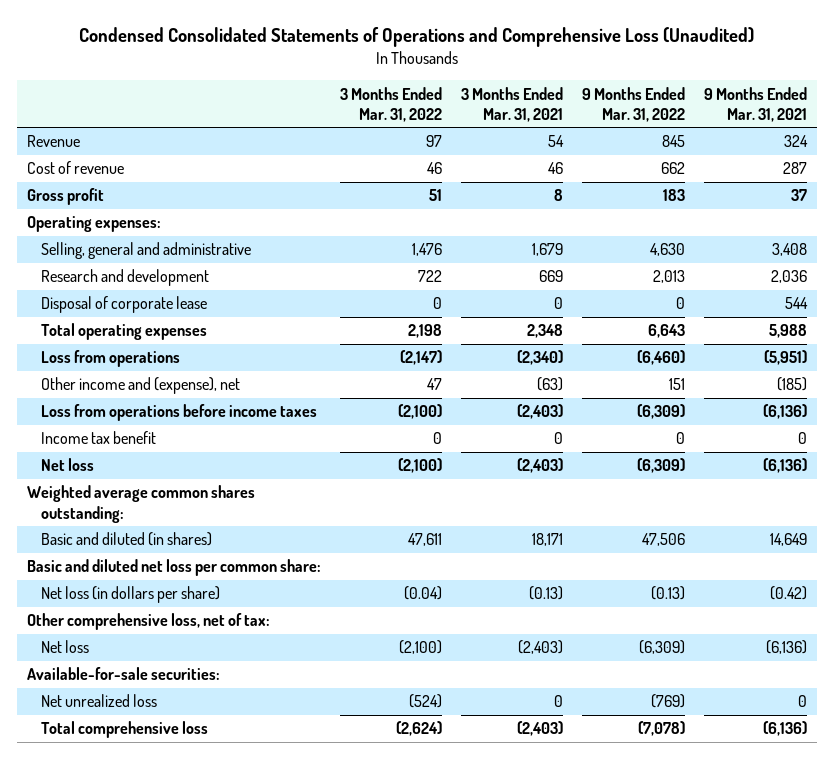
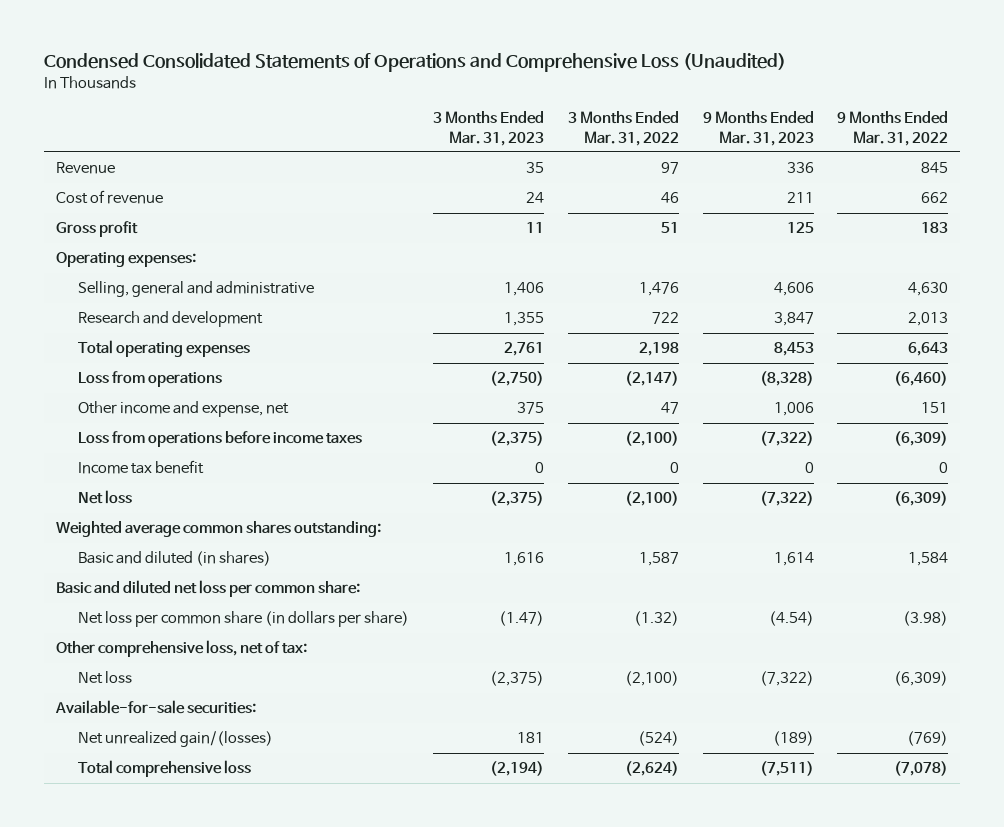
- | 3 Months Ended Mar. 31, 2022 | 3 Months Ended Mar. 31, 2021 | 9 Months Ended Mar. 31, 2022 | 9 Months Ended Mar. 31, 2021
+ | 3 Months Ended Mar. 31, 2023 | 3 Months Ended Mar. 31, 2022 | 9 Months Ended Mar. 31, 2023 | 9 Months Ended Mar. 31, 2022
- Disposal of corporate lease | 0 | 0 | 0 | 544
- Other income and (expense), net | 47 | (63) | 151 | (185)
+ Other income and expense, net | 375 | 47 | 1,006 | 151
- Basic and diluted (in shares) | 47,611 | 18,171 | 47,506 | 14,649
+ Basic and diluted (in shares) | 1,616 | 1,587 | 1,614 | 1,584
- Net loss (in dollars per share) | (0.04) | (0.13) | (0.13) | (0.42)
+ Net loss per common share (in dollars per share) | (1.47) | (1.32) | (4.54) | (3.98)
- Net unrealized loss | (524) | 0 | (769) | 0
+ Net unrealized gain/(losses) | 181 | (524) | (189) | (769)

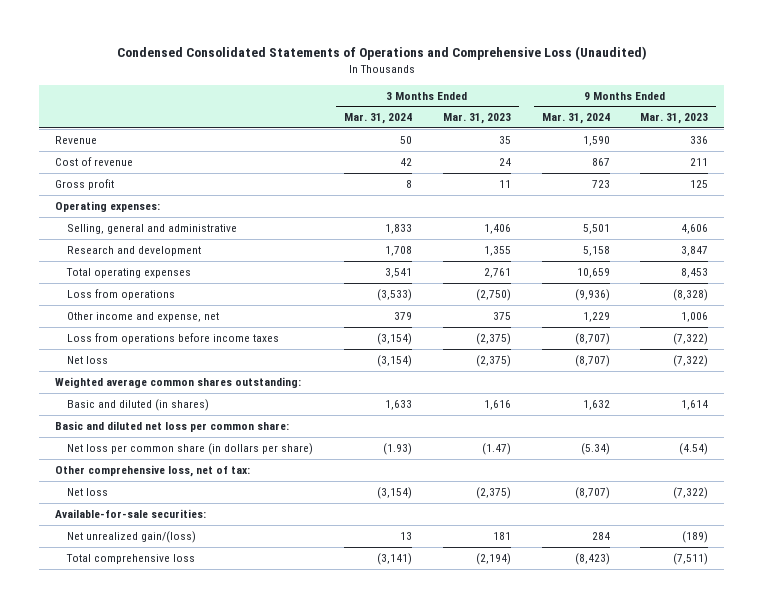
- | 3 Months Ended Mar. 31, 2023 | 3 Months Ended Mar. 31, 2022 | 9 Months Ended Mar. 31, 2023 | 9 Months Ended Mar. 31, 2022
+ | 3 Months Ended Mar. 31, 2024 | 3 Months Ended Mar. 31, 2023 | 9 Months Ended Mar. 31, 2024 | 9 Months Ended Mar. 31, 2023
- Income tax benefit | 0 | 0 | 0 | 0
- Net unrealized gain/(losses) | 181 | (524) | (189) | (769)
+ Net unrealized gain/(loss) | 13 | 181 | 284 | (189)

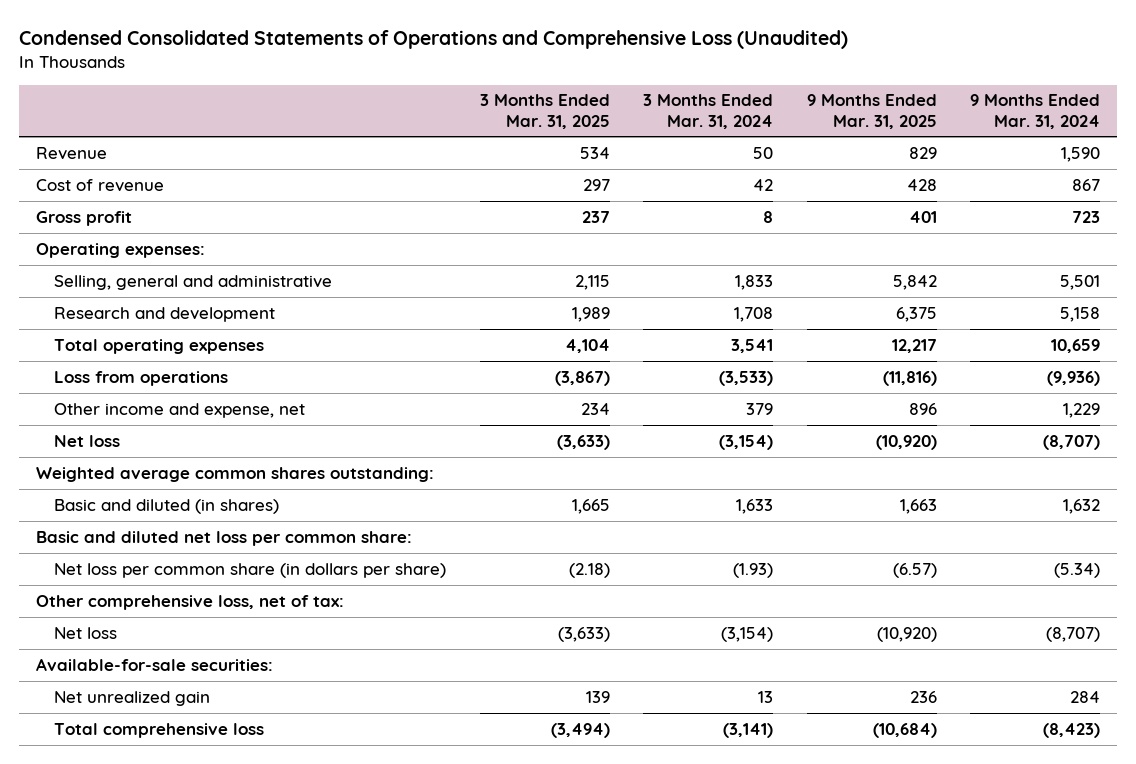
- | 3 Months Ended Mar. 31, 2024 | 3 Months Ended Mar. 31, 2023 | 9 Months Ended Mar. 31, 2024 | 9 Months Ended Mar. 31, 2023
+ | 3 Months Ended Mar. 31, 2025 | 3 Months Ended Mar. 31, 2024 | 9 Months Ended Mar. 31, 2025 | 9 Months Ended Mar. 31, 2024
- Loss from operations before income taxes | (3,154) | (2,375) | (8,707) | (7,322)
- Net unrealized gain/(loss) | 13 | 181 | 284 | (189)
+ Net unrealized gain | 139 | 13 | 236 | 284

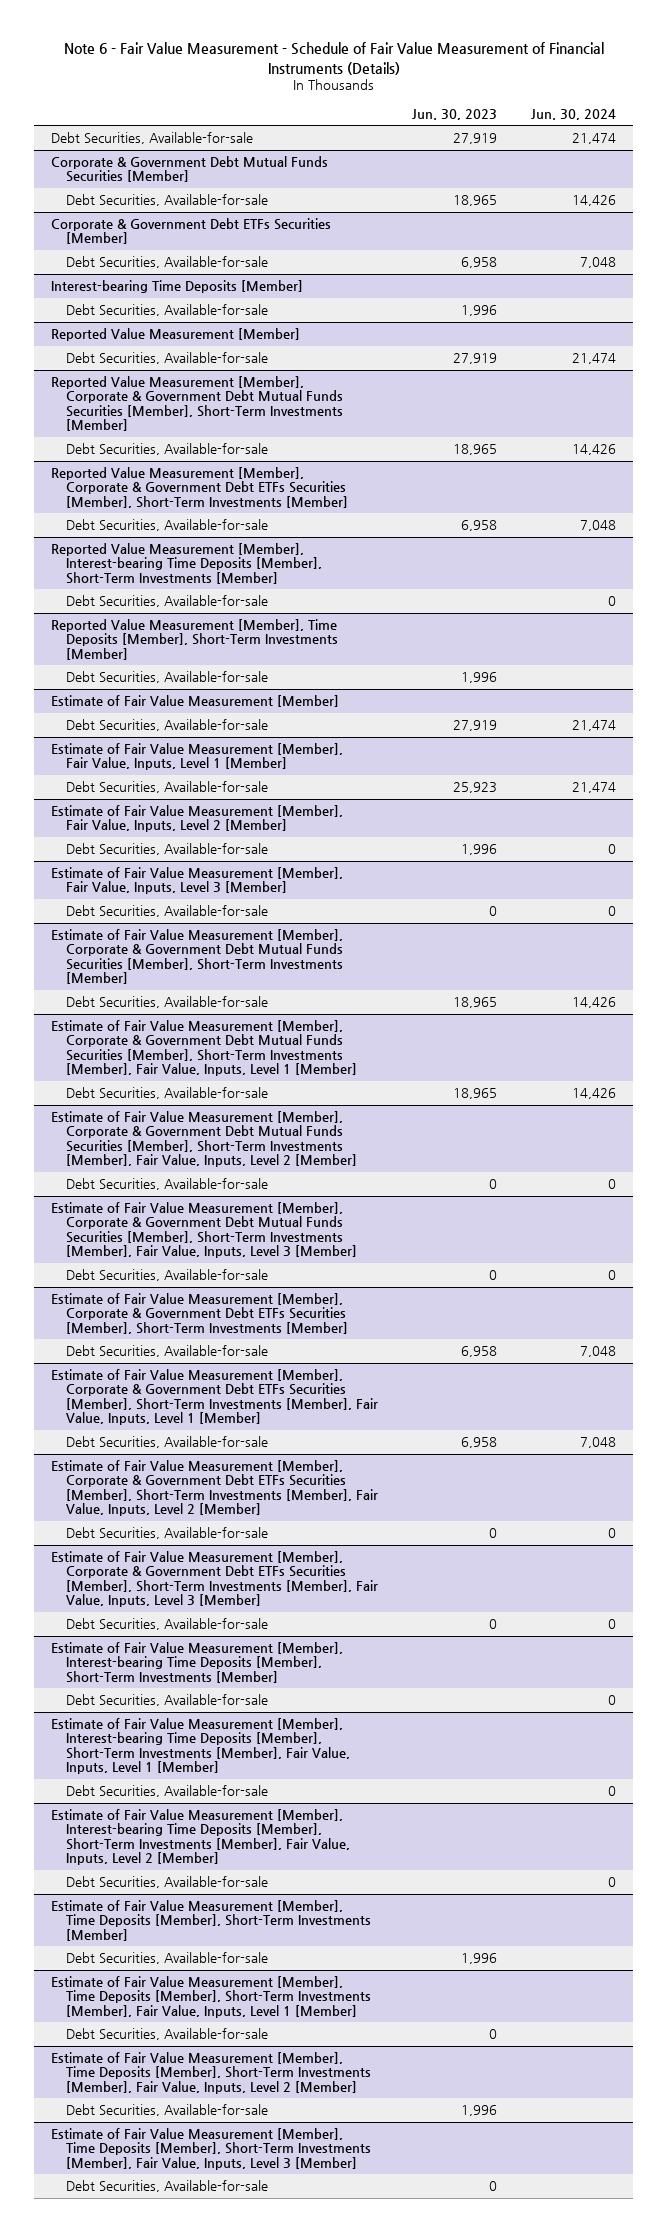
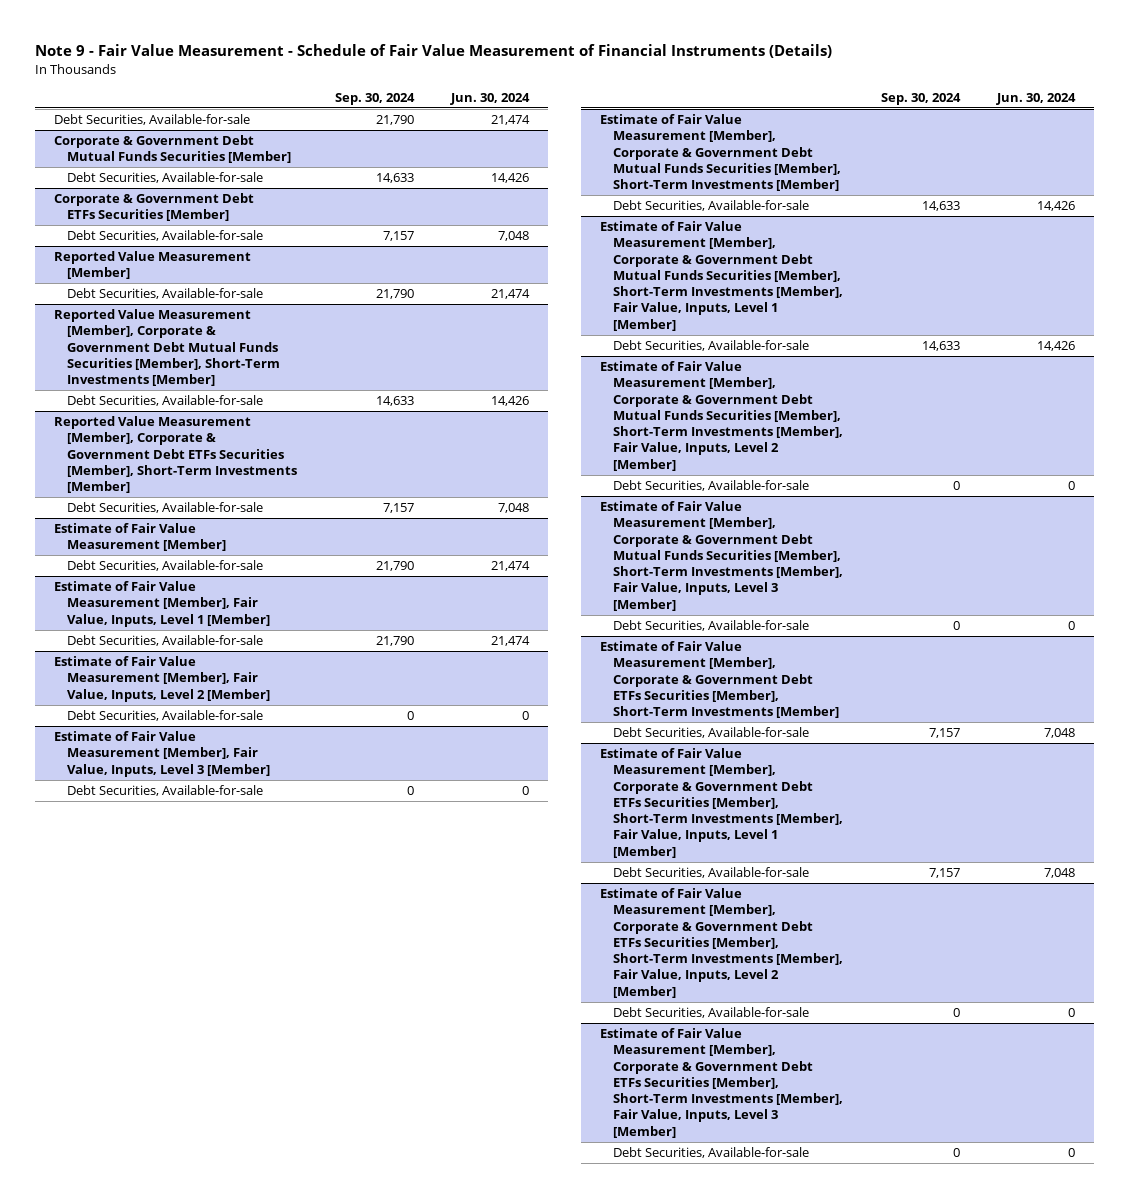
- Note 6 - Fair Value Measurement - Schedule of Fair Value Measurement of Financial Instruments (Details)
+ Note 9 - Fair Value Measurement - Schedule of Fair Value Measurement of Financial Instruments (Details)
- | Jun. 30, 2023 | Jun. 30, 2024
+ | Sep. 30, 2024 | Jun. 30, 2024
- Interest-bearing Time Deposits [Member]
- Debt Securities, Available-for-sale | 1,996 |
- Reported Value Measurement [Member], Interest-bearing Time Deposits [Member], Short-Term Investments [Member]
- Debt Securities, Available-for-sale | | 0
- Reported Value Measurement [Member], Time Deposits [Member], Short-Term Investments [Member]
- Debt Securities, Available-for-sale | 1,996 |
- Estimate of Fair Value Measurement [Member], Interest-bearing Time Deposits [Member], Short-Term Investments [Member]
- Debt Securities, Available-for-sale | | 0
- Estimate of Fair Value Measurement [Member], Interest-bearing Time Deposits [Member], Short-Term Investments [Member], Fair Value, Inputs, Level 1 [Member]
- Debt Securities, Available-for-sale | | 0
- Estimate of Fair Value Measurement [Member], Interest-bearing Time Deposits [Member], Short-Term Investments [Member], Fair Value, Inputs, Level 2 [Member]
- Debt Securities, Available-for-sale | | 0
- Estimate of Fair Value Measurement [Member], Time Deposits [Member], Short-Term Investments [Member]
- Debt Securities, Available-for-sale | 1,996 |
- Estimate of Fair Value Measurement [Member], Time Deposits [Member], Short-Term Investments [Member], Fair Value, Inputs, Level 1 [Member]
- Debt Securities, Available-for-sale | 0 |
- Estimate of Fair Value Measurement [Member], Time Deposits [Member], Short-Term Investments [Member], Fair Value, Inputs, Level 2 [Member]
- Debt Securities, Available-for-sale | 1,996 |
- Estimate of Fair Value Measurement [Member], Time Deposits [Member], Short-Term Investments [Member], Fair Value, Inputs, Level 3 [Member]
- Debt Securities, Available-for-sale | 0 |

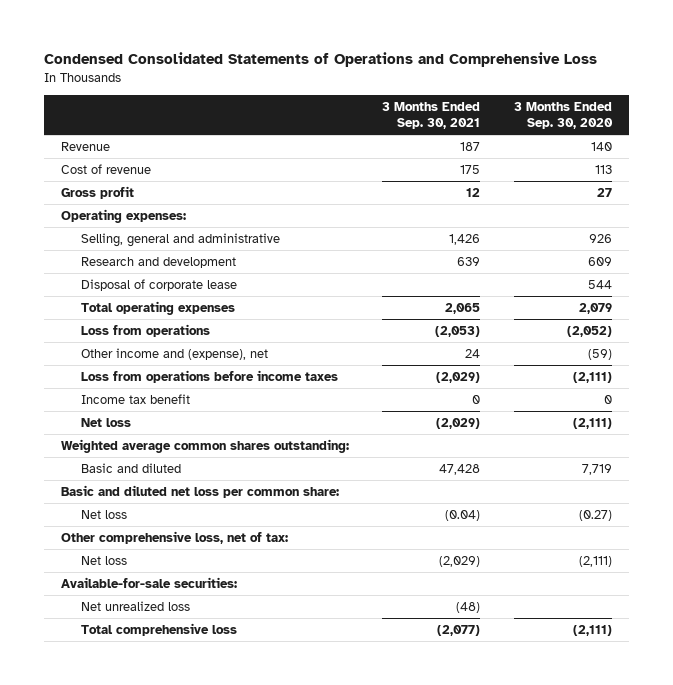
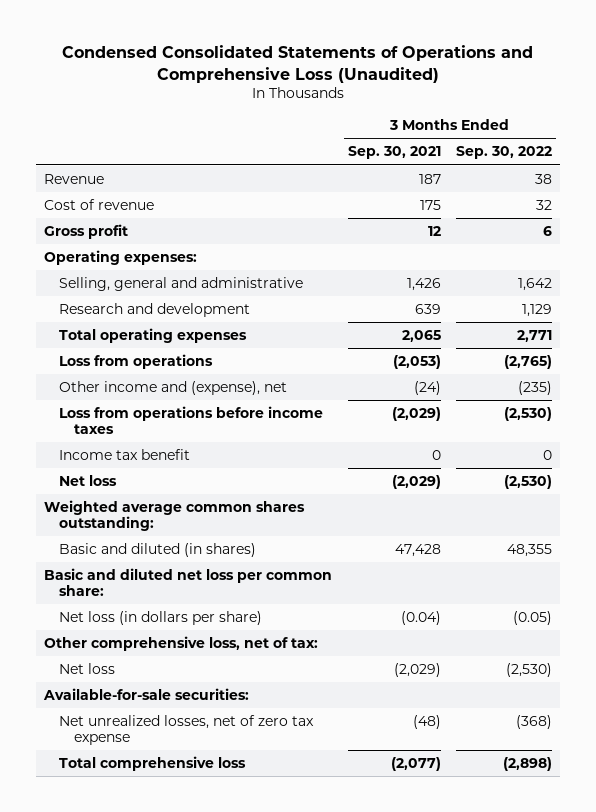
- Condensed Consolidated Statements of Operations and Comprehensive Loss
+ Condensed Consolidated Statements of Operations and Comprehensive Loss (Unaudited)
- | 3 Months Ended Sep. 30, 2021 | 3 Months Ended Sep. 30, 2020
+ | 3 Months Ended Sep. 30, 2021 | 3 Months Ended Sep. 30, 2022
- Disposal of corporate lease | | 544
- Other income and (expense), net | 24 | (59)
+ Other income and (expense), net | (24) | (235)
- Basic and diluted | 47,428 | 7,719
+ Basic and diluted (in shares) | 47,428 | 48,355
- Net loss | (0.04) | (0.27)
+ Net loss (in dollars per share) | (0.04) | (0.05)
- Net unrealized loss | (48) |
+ Net unrealized losses, net of zero tax expense | (48) | (368)

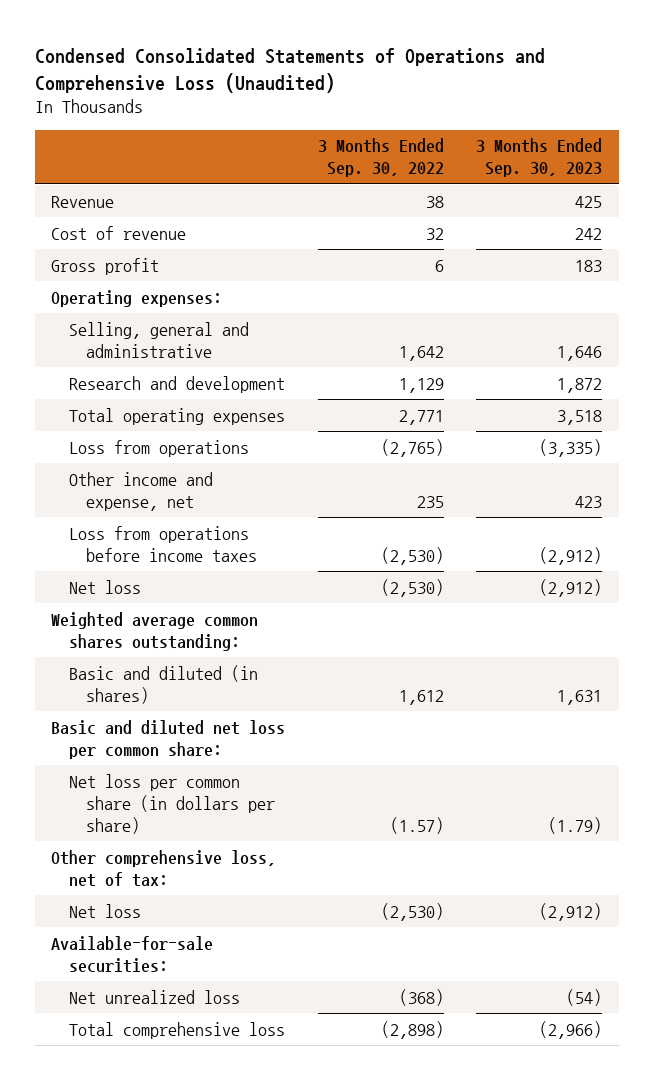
- | 3 Months Ended Sep. 30, 2021 | 3 Months Ended Sep. 30, 2022
+ | 3 Months Ended Sep. 30, 2022 | 3 Months Ended Sep. 30, 2023
- Other income and (expense), net | (24) | (235)
+ Other income and expense, net | 235 | 423
- Income tax benefit | 0 | 0
- Basic and diluted (in shares) | 47,428 | 48,355
+ Basic and diluted (in shares) | 1,612 | 1,631
- Net loss (in dollars per share) | (0.04) | (0.05)
+ Net loss per common share (in dollars per share) | (1.57) | (1.79)
- Net unrealized losses, net of zero tax expense | (48) | (368)
+ Net unrealized loss | (368) | (54)

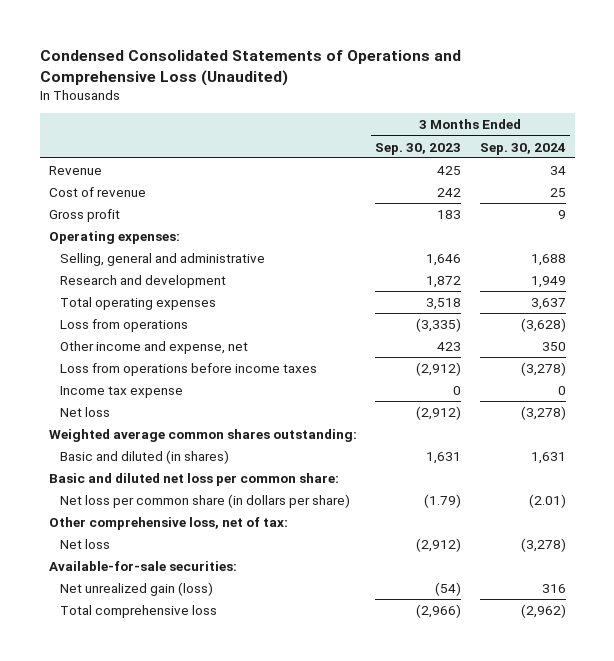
- | 3 Months Ended Sep. 30, 2022 | 3 Months Ended Sep. 30, 2023
+ | 3 Months Ended Sep. 30, 2023 | 3 Months Ended Sep. 30, 2024
+ Income tax expense | 0 | 0
- Net unrealized loss | (368) | (54)
+ Net unrealized gain (loss) | (54) | 316

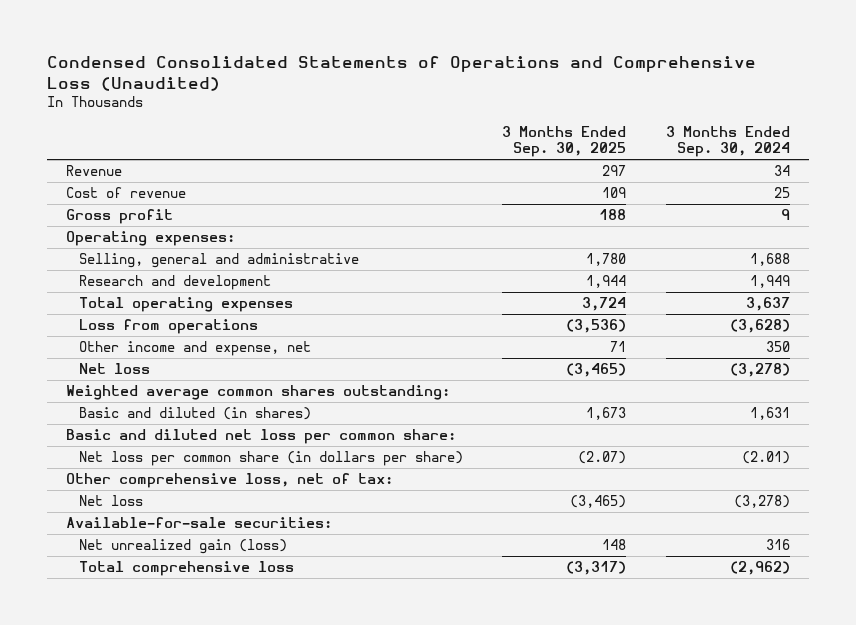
- | 3 Months Ended Sep. 30, 2023 | 3 Months Ended Sep. 30, 2024
+ | 3 Months Ended Sep. 30, 2025 | 3 Months Ended Sep. 30, 2024
- Loss from operations before income taxes | (2,912) | (3,278)
- Income tax expense | 0 | 0

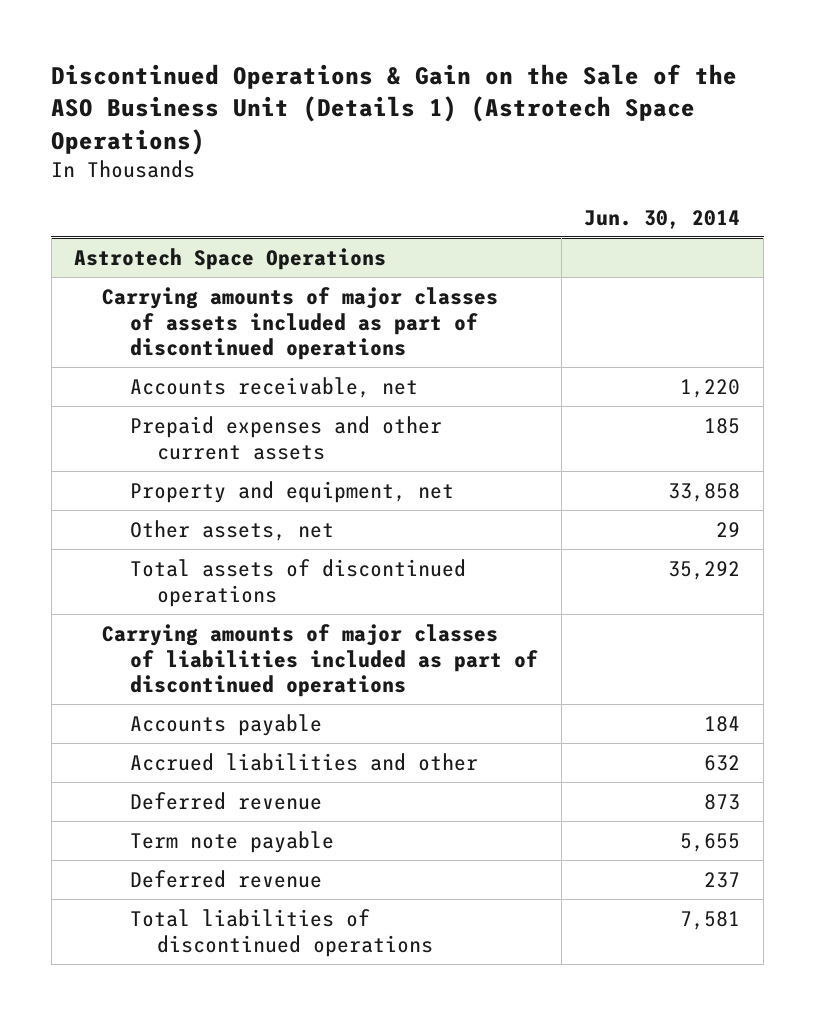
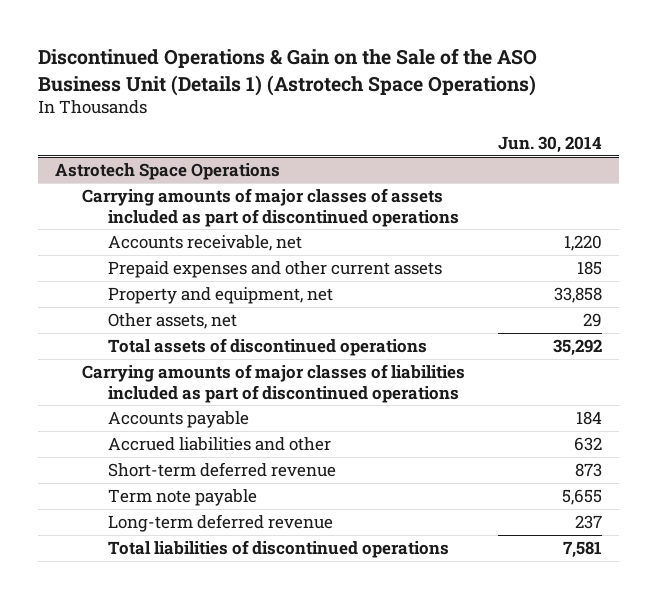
@ Astrotech Space Operations
- Deferred revenue | 873
+ Short-term deferred revenue | 873
- Deferred revenue | 237
+ Long-term deferred revenue | 237

